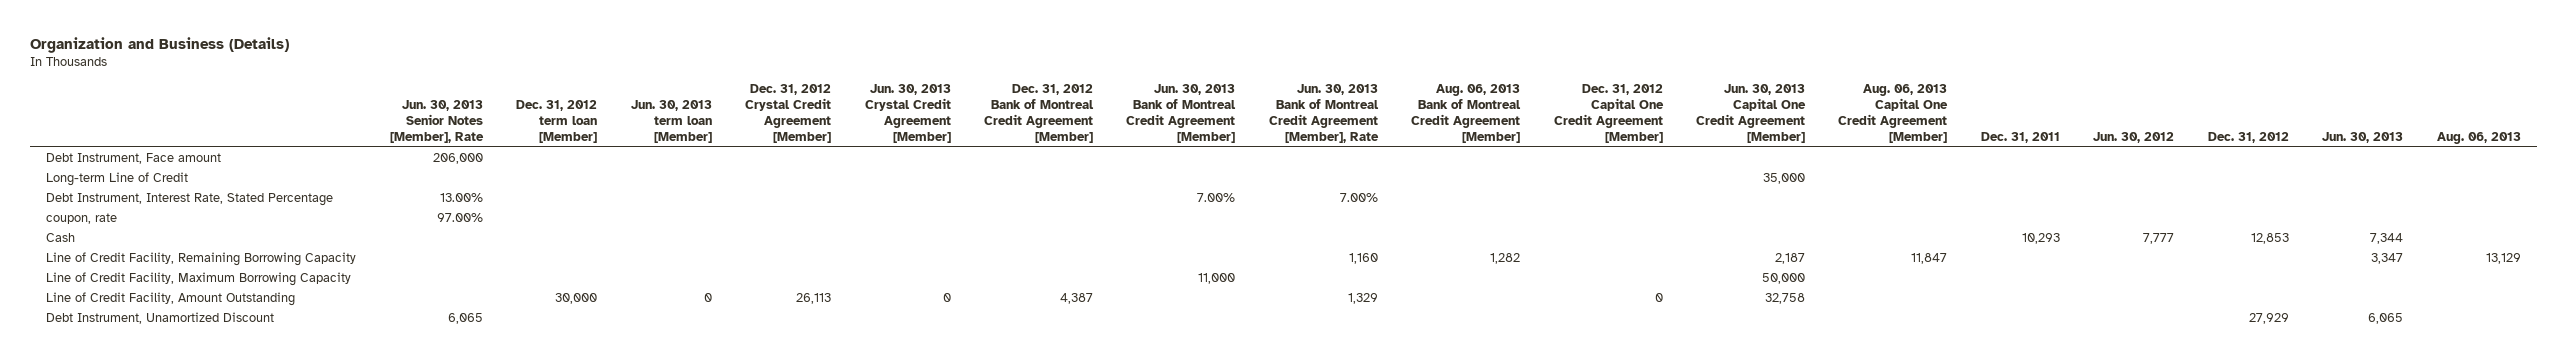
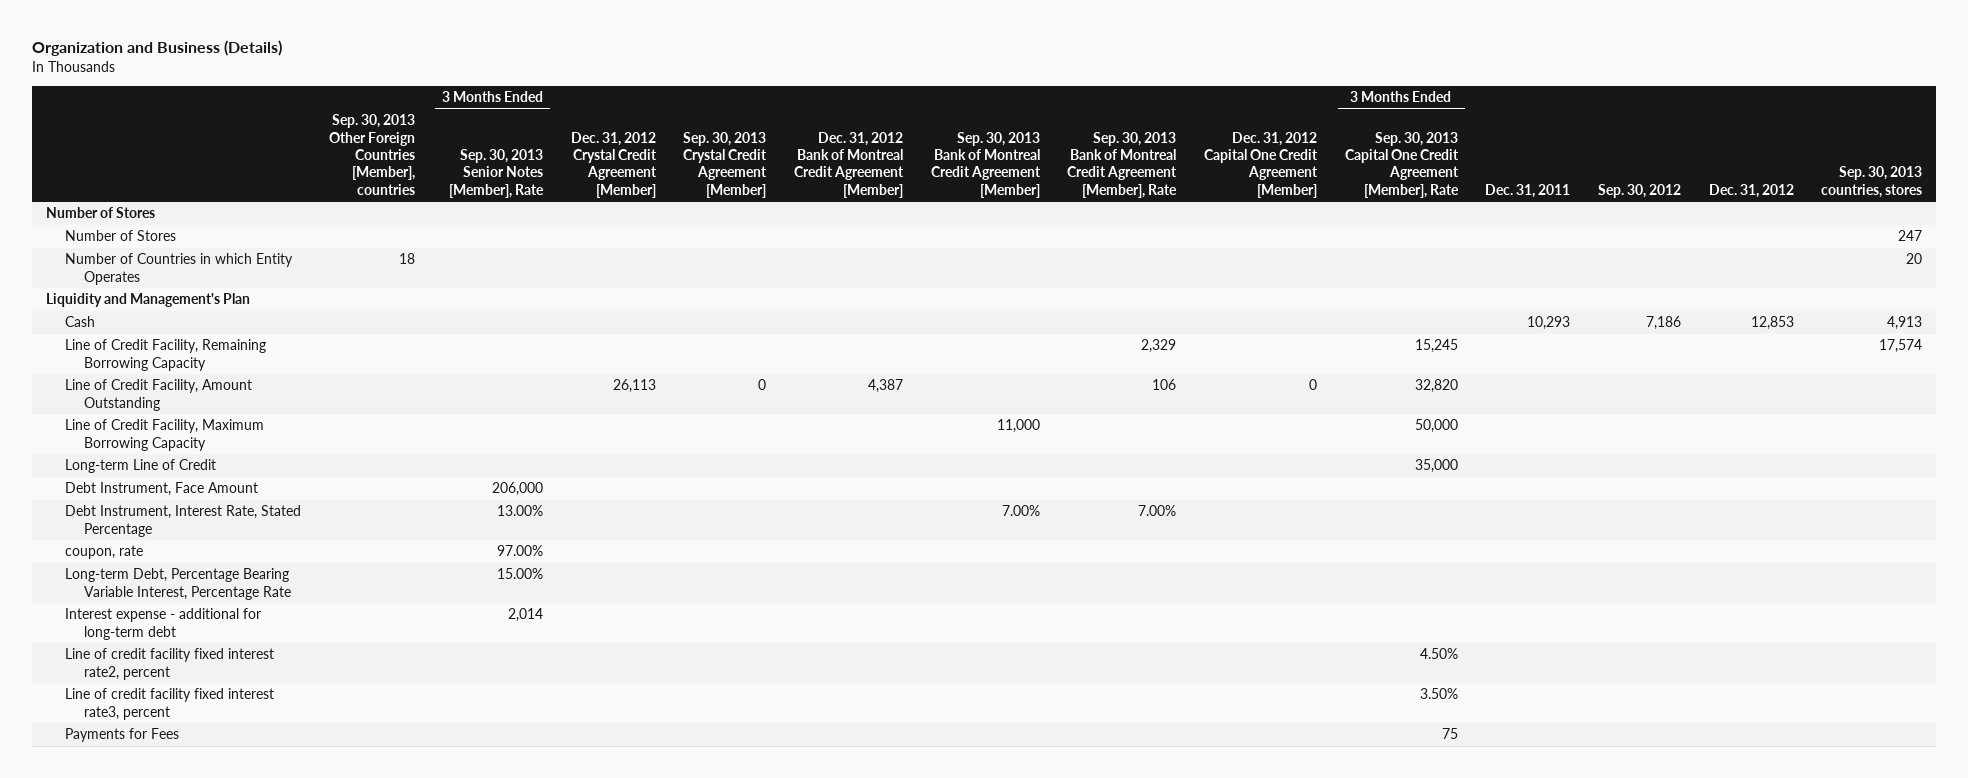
- | Jun. 30, 2013 Senior Notes [Member], Rate | Dec. 31, 2012 term loan [Member] | Jun. 30, 2013 term loan [Member] | Dec. 31, 2012 Crystal Credit Agreement [Member] | Jun. 30, 2013 Crystal Credit Agreement [Member] | Dec. 31, 2012 Bank of Montreal Credit Agreement [Member] | Jun. 30, 2013 Bank of Montreal Credit Agreement [Member] | Jun. 30, 2013 Bank of Montreal Credit Agreement [Member], Rate | Aug. 06, 2013 Bank of Montreal Credit Agreement [Member] | Dec. 31, 2012 Capital One Credit Agreement [Member] | Jun. 30, 2013 Capital One Credit Agreement [Member] | Aug. 06, 2013 Capital One Credit Agreement [Member] | Dec. 31, 2011 | Jun. 30, 2012 | Dec. 31, 2012 | Jun. 30, 2013 | Aug. 06, 2013
+ | Sep. 30, 2013 Other Foreign Countries [Member], countries | 3 Months Ended Sep. 30, 2013 Senior Notes [Member], Rate | Dec. 31, 2012 Crystal Credit Agreement [Member] | Sep. 30, 2013 Crystal Credit Agreement [Member] | Dec. 31, 2012 Bank of Montreal Credit Agreement [Member] | Sep. 30, 2013 Bank of Montreal Credit Agreement [Member] | Sep. 30, 2013 Bank of Montreal Credit Agreement [Member], Rate | Dec. 31, 2012 Capital One Credit Agreement [Member] | 3 Months Ended Sep. 30, 2013 Capital One Credit Agreement [Member], Rate | Dec. 31, 2011 | Sep. 30, 2012 | Dec. 31, 2012 | Sep. 30, 2013 countries, stores
- Debt Instrument, Face amount | 206,000 | | | | | | | | | | | | | | | |
+ Number of Stores
+ Number of Stores | | | | | | | | | | | | | 247
+ Number of Countries in which Entity Operates | 18 | | | | | | | | | | | | 20
+ Liquidity and Management's Plan
- Debt Instrument, Unamortized Discount | 6,065 | | | | | | | | | | | | | | 27,929 | 6,065 |
moved down: Line of Credit Facility, Maximum Borrowing Capacity | | | | | | 11,000 | | | 50,000 | | | |
moved down: Long-term Line of Credit | | | | | | | | | 35,000 | | | |
+ Debt Instrument, Face Amount | | 206,000 | | | | | | | | | | |
moved down: Debt Instrument, Interest Rate, Stated Percentage | | 13.00% | | | | 7.00% | 7.00% | | | | | |
moved down: coupon, rate | | 97.00% | | | | | | | | | | |
+ Long-term Debt, Percentage Bearing Variable Interest, Percentage Rate | | 15.00% | | | | | | | | | | |
+ Interest expense - additional for long-term debt | | 2,014 | | | | | | | | | | |
+ Line of credit facility fixed interest rate2, percent | | | | | | | | | 4.50% | | | |
+ Line of credit facility fixed interest rate3, percent | | | | | | | | | 3.50% | | | |
+ Payments for Fees | | | | | | | | | 75 | | | |

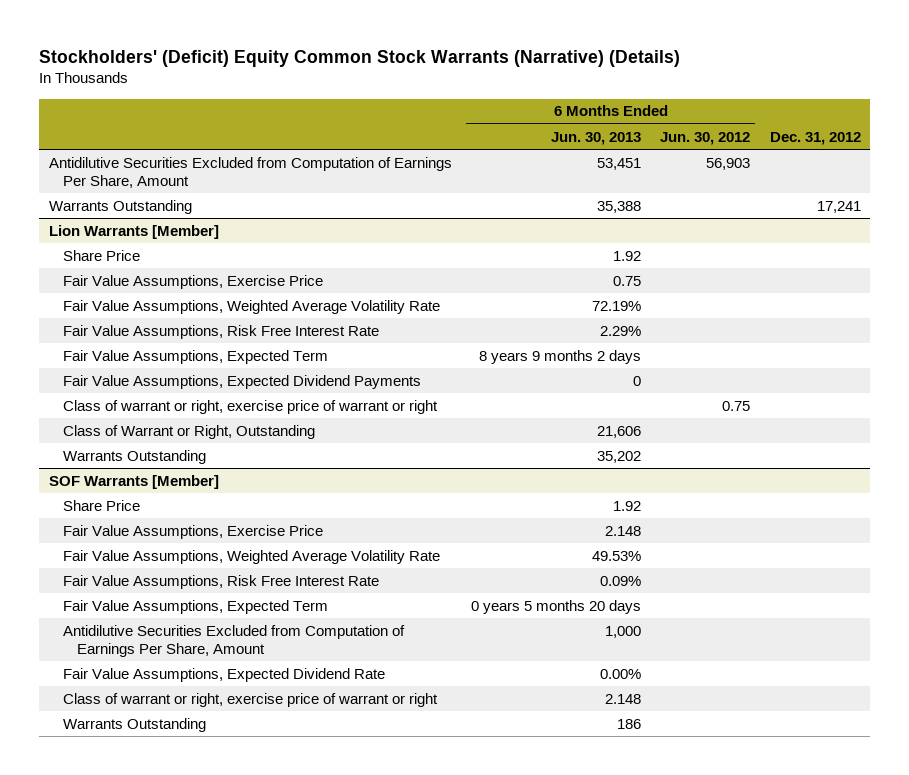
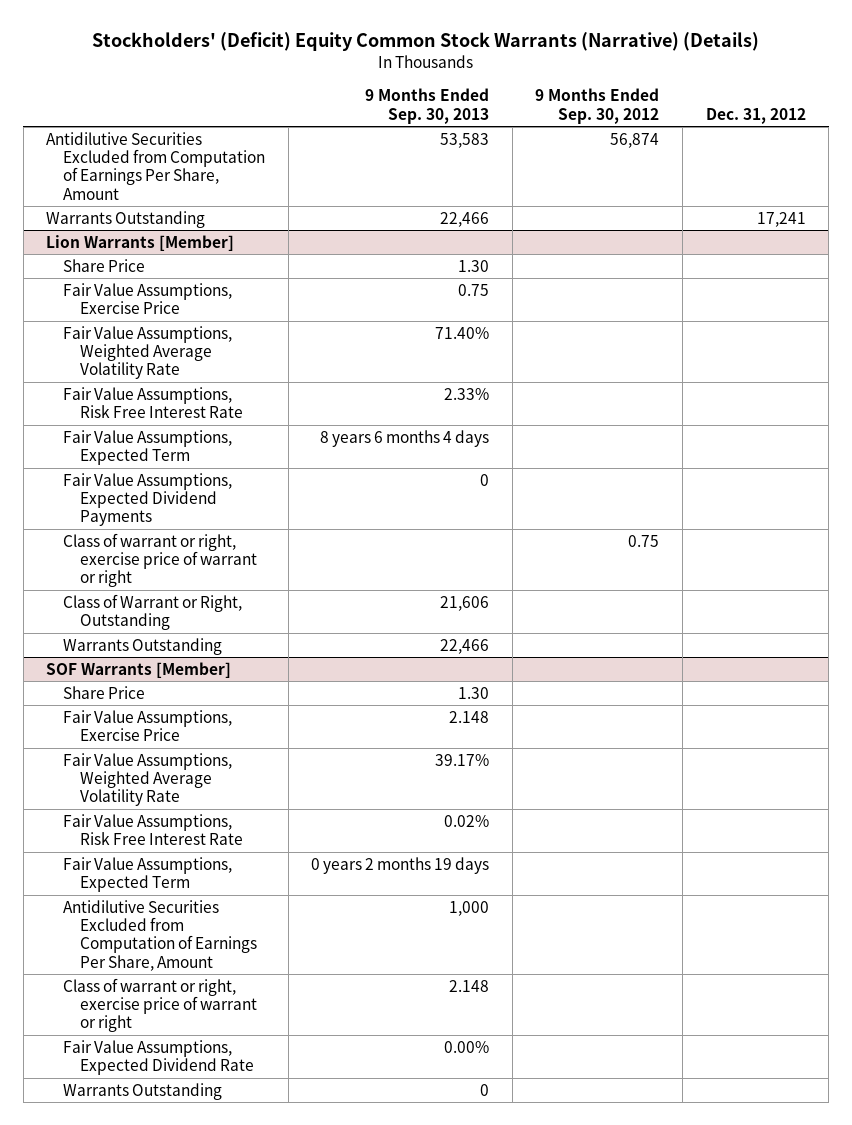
- | 6 Months Ended Jun. 30, 2013 | 6 Months Ended Jun. 30, 2012 | Dec. 31, 2012
+ | 9 Months Ended Sep. 30, 2013 | 9 Months Ended Sep. 30, 2012 | Dec. 31, 2012
@ SOF Warrants [Member]
moved down: Fair Value Assumptions, Expected Dividend Rate | 0.00% | |

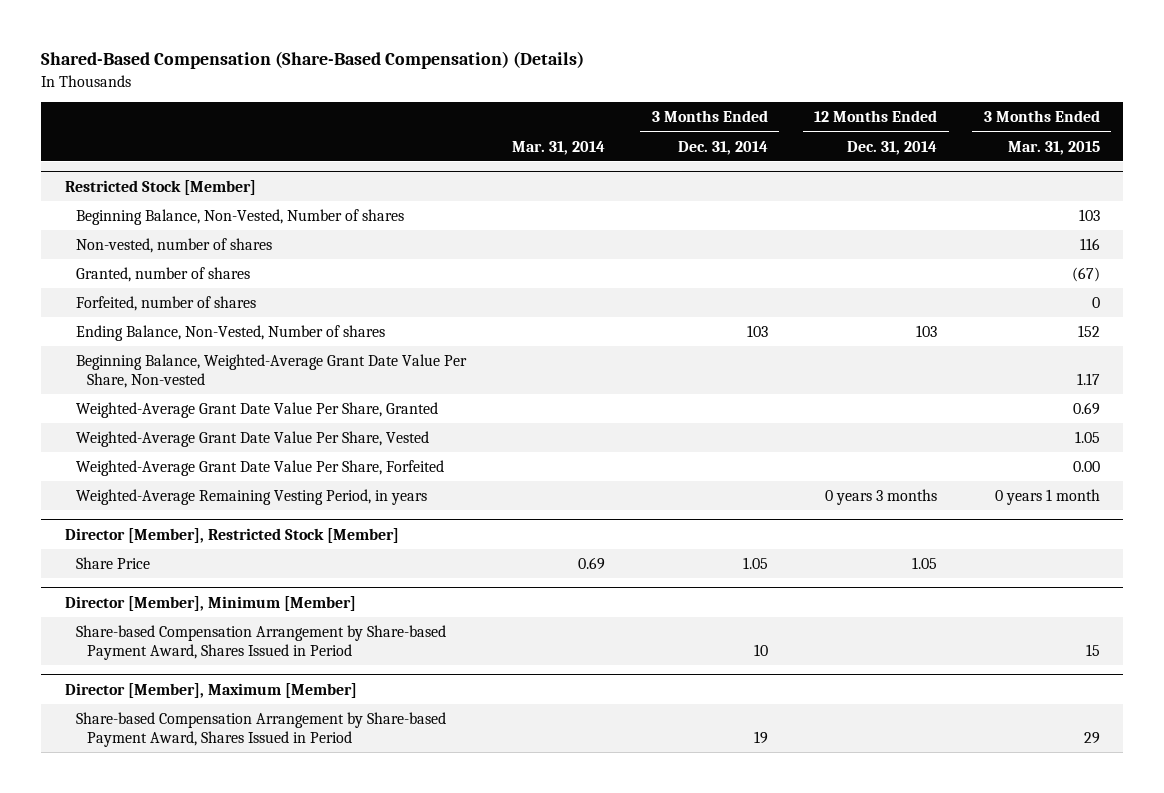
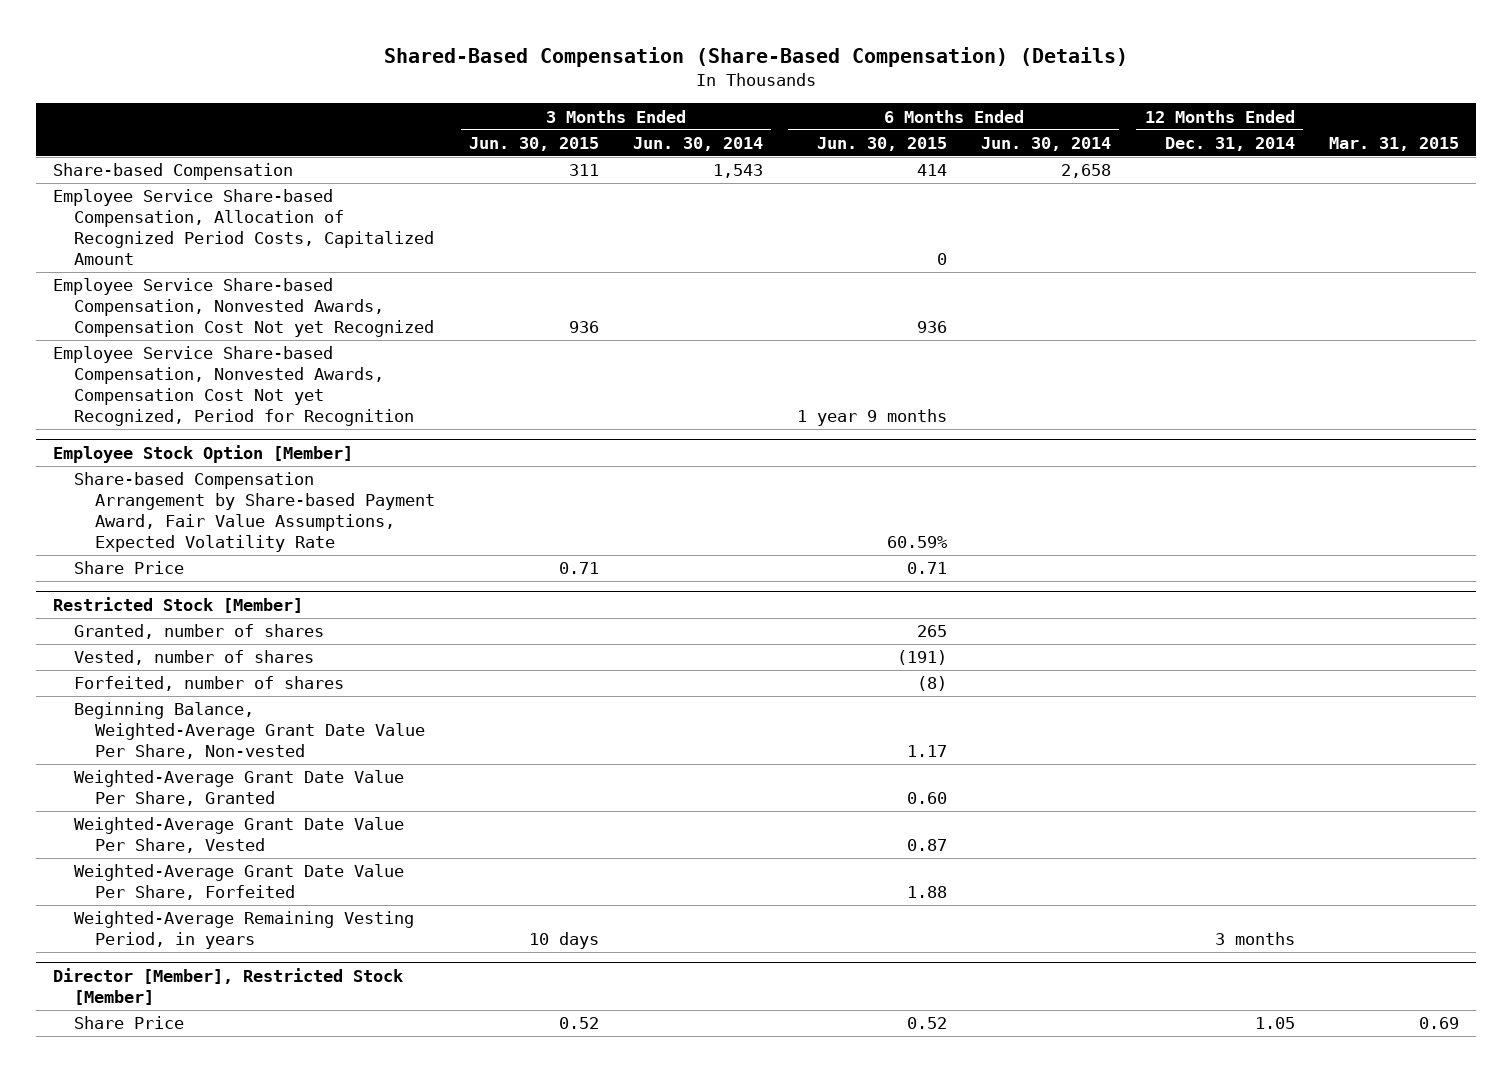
- | Mar. 31, 2014 | 3 Months Ended Dec. 31, 2014 | 12 Months Ended Dec. 31, 2014 | 3 Months Ended Mar. 31, 2015
+ | 3 Months Ended Jun. 30, 2015 | 3 Months Ended Jun. 30, 2014 | 6 Months Ended Jun. 30, 2015 | 6 Months Ended Jun. 30, 2014 | 12 Months Ended Dec. 31, 2014 | Mar. 31, 2015
+ Share-based Compensation | 311 | 1,543 | 414 | 2,658 | |
+ Employee Service Share-based Compensation, Allocation of Recognized Period Costs, Capitalized Amount | | | 0 | | |
+ Employee Service Share-based Compensation, Nonvested Awards, Compensation Cost Not yet Recognized | 936 | | 936 | | |
+ Employee Service Share-based Compensation, Nonvested Awards, Compensation Cost Not yet Recognized, Period for Recognition | | | 1 year 9 months | | |
+ Employee Stock Option [Member]
+ Share-based Compensation Arrangement by Share-based Payment Award, Fair Value Assumptions, Expected Volatility Rate | | | 60.59% | | |
+ Share Price | 0.71 | | 0.71 | | |
@ Restricted Stock [Member]
- Beginning Balance, Non-Vested, Number of shares | | | | 103
- Non-vested, number of shares | | | | 116
+ Vested, number of shares | | | (191) | | |
- Ending Balance, Non-Vested, Number of shares | | 103 | 103 | 152
- Weighted-Average Remaining Vesting Period, in years | | | 0 years 3 months | 0 years 1 month
+ Weighted-Average Remaining Vesting Period, in years | 10 days | | | | 3 months |
- Director [Member], Minimum [Member]
- Share-based Compensation Arrangement by Share-based Payment Award, Shares Issued in Period | | 10 | | 15
- Director [Member], Maximum [Member]
- Share-based Compensation Arrangement by Share-based Payment Award, Shares Issued in Period | | 19 | | 29

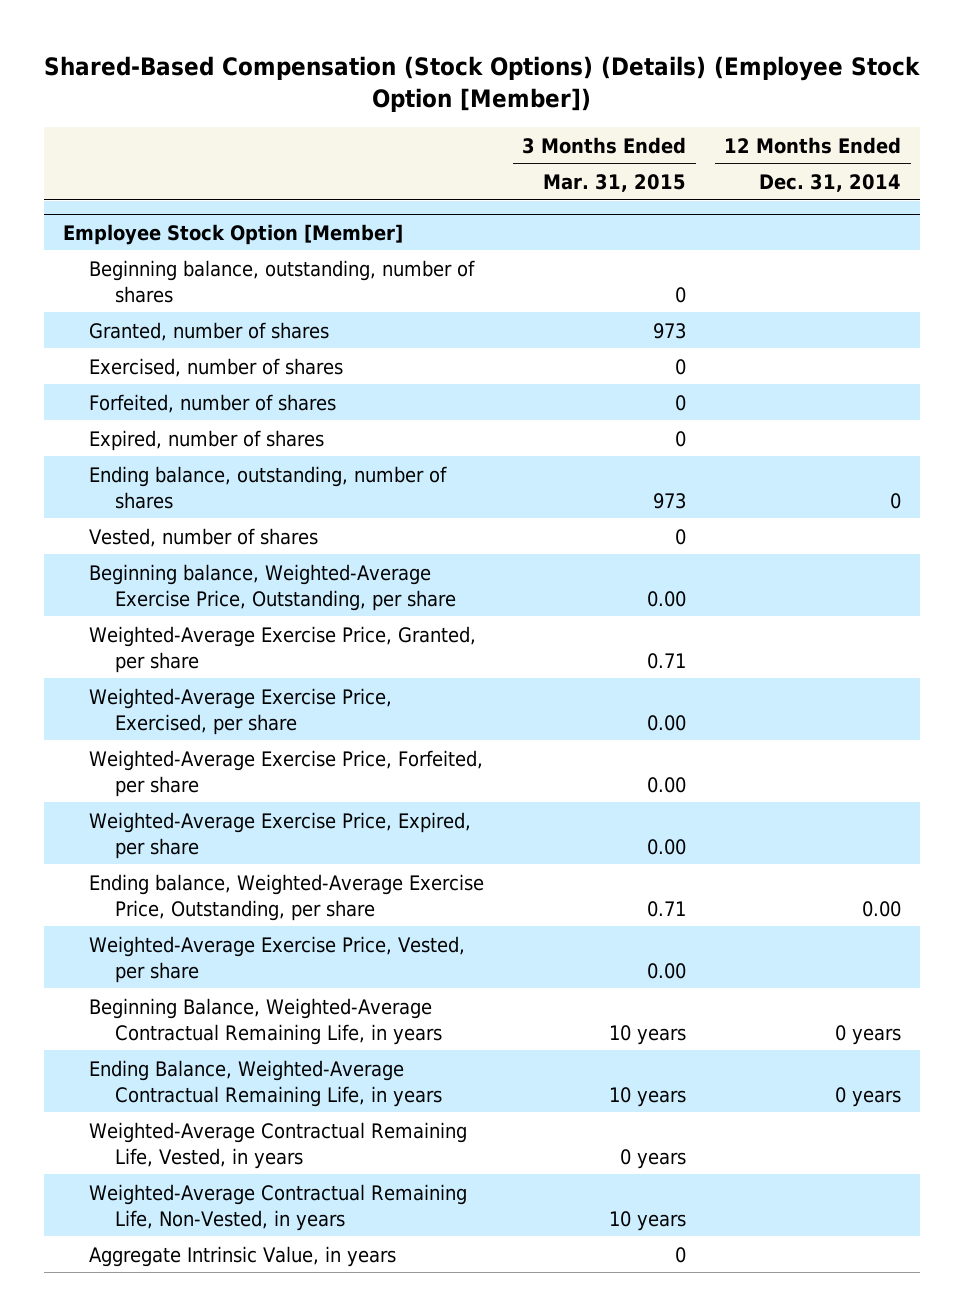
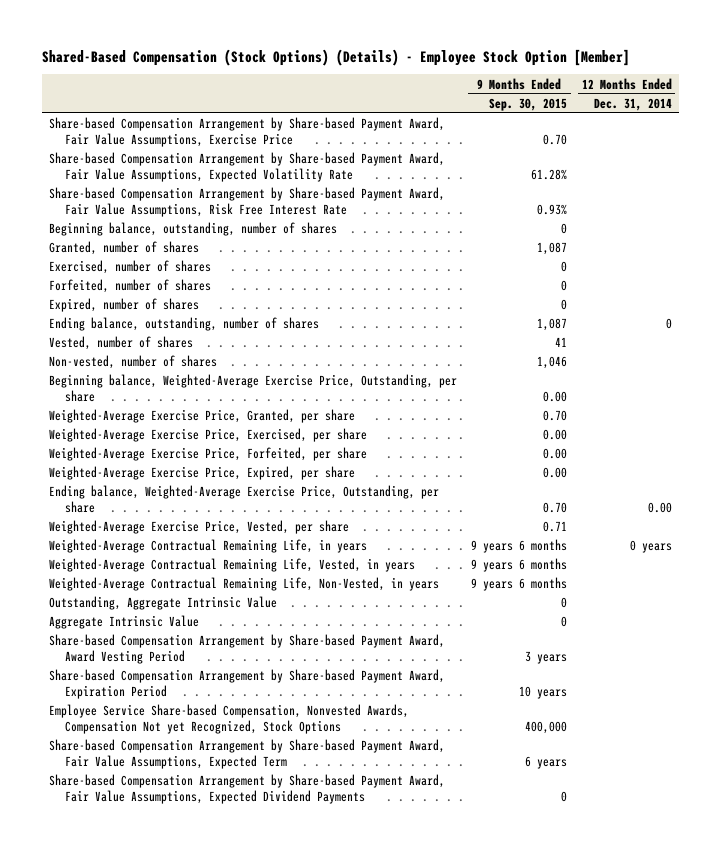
- Shared-Based Compensation (Stock Options) (Details) (Employee Stock Option [Member])
+ Shared-Based Compensation (Stock Options) (Details) - Employee Stock Option [Member]
- | 3 Months Ended Mar. 31, 2015 | 12 Months Ended Dec. 31, 2014
+ | 9 Months Ended Sep. 30, 2015 | 12 Months Ended Dec. 31, 2014
- Employee Stock Option [Member]
- Beginning balance, outstanding, number of shares | 0 |
- Granted, number of shares | 973 |
- Exercised, number of shares | 0 |
- Forfeited, number of shares | 0 |
- Expired, number of shares | 0 |
- Ending balance, outstanding, number of shares | 973 | 0
- Vested, number of shares | 0 |
- Beginning balance, Weighted-Average Exercise Price, Outstanding, per share | 0.00 |
- Weighted-Average Exercise Price, Granted, per share | 0.71 |
- Weighted-Average Exercise Price, Exercised, per share | 0.00 |
- Weighted-Average Exercise Price, Forfeited, per share | 0.00 |
- Weighted-Average Exercise Price, Expired, per share | 0.00 |
- Ending balance, Weighted-Average Exercise Price, Outstanding, per share | 0.71 | 0.00
- Weighted-Average Exercise Price, Vested, per share | 0.00 |
- Beginning Balance, Weighted-Average Contractual Remaining Life, in years | 10 years | 0 years
- Ending Balance, Weighted-Average Contractual Remaining Life, in years | 10 years | 0 years
- Weighted-Average Contractual Remaining Life, Vested, in years | 0 years |
- Weighted-Average Contractual Remaining Life, Non-Vested, in years | 10 years |
- Aggregate Intrinsic Value, in years | 0 |
+ Share-based Compensation Arrangement by Share-based Payment Award, Fair Value Assumptions, Exercise Price | 0.70 |
+ Share-based Compensation Arrangement by Share-based Payment Award, Fair Value Assumptions, Expected Volatility Rate | 61.28% |
+ Share-based Compensation Arrangement by Share-based Payment Award, Fair Value Assumptions, Risk Free Interest Rate | 0.93% |
+ Beginning balance, outstanding, number of shares | 0 |
+ Granted, number of shares | 1,087 |
+ Exercised, number of shares | 0 |
+ Forfeited, number of shares | 0 |
+ Expired, number of shares | 0 |
+ Ending balance, outstanding, number of shares | 1,087 | 0
+ Vested, number of shares | 41 |
+ Non-vested, number of shares | 1,046 |
+ Beginning balance, Weighted-Average Exercise Price, Outstanding, per share | 0.00 |
+ Weighted-Average Exercise Price, Granted, per share | 0.70 |
+ Weighted-Average Exercise Price, Exercised, per share | 0.00 |
+ Weighted-Average Exercise Price, Forfeited, per share | 0.00 |
+ Weighted-Average Exercise Price, Expired, per share | 0.00 |
+ Ending balance, Weighted-Average Exercise Price, Outstanding, per share | 0.70 | 0.00
+ Weighted-Average Exercise Price, Vested, per share | 0.71 |
+ Weighted-Average Contractual Remaining Life, in years | 9 years 6 months | 0 years
+ Weighted-Average Contractual Remaining Life, Vested, in years | 9 years 6 months |
+ Weighted-Average Contractual Remaining Life, Non-Vested, in years | 9 years 6 months |
+ Outstanding, Aggregate Intrinsic Value | 0 |
+ Aggregate Intrinsic Value | 0 |
+ Share-based Compensation Arrangement by Share-based Payment Award, Award Vesting Period | 3 years |
+ Share-based Compensation Arrangement by Share-based Payment Award, Expiration Period | 10 years |
+ Employee Service Share-based Compensation, Nonvested Awards, Compensation Not yet Recognized, Stock Options | 400,000 |
+ Share-based Compensation Arrangement by Share-based Payment Award, Fair Value Assumptions, Expected Term | 6 years |
+ Share-based Compensation Arrangement by Share-based Payment Award, Fair Value Assumptions, Expected Dividend Payments | 0 |

